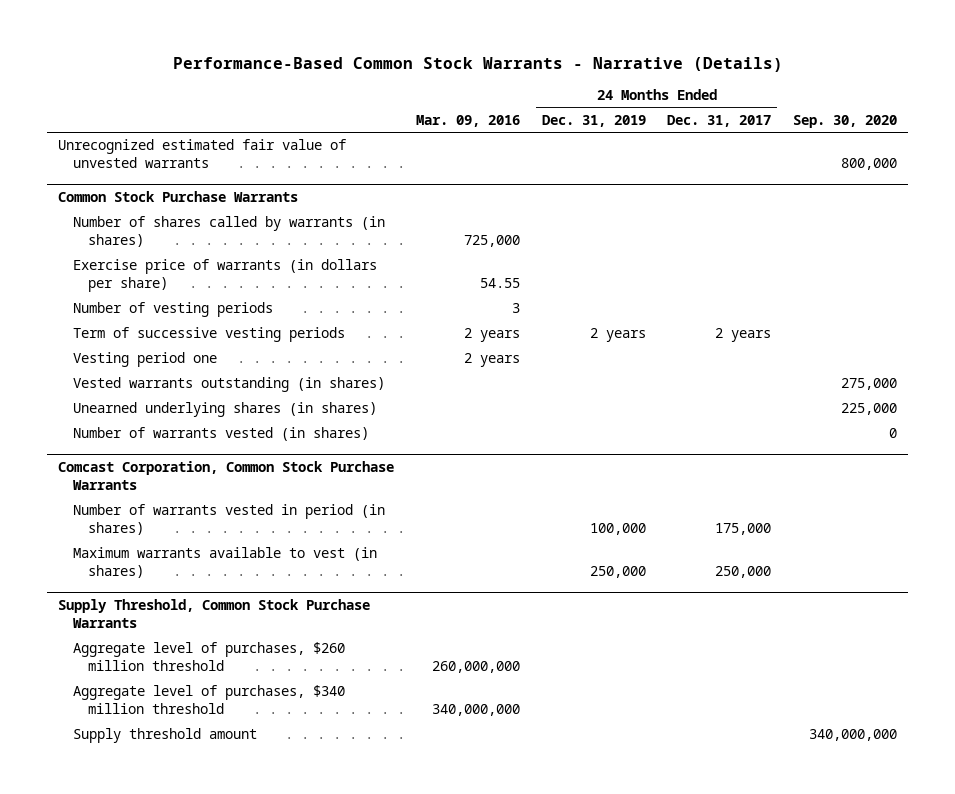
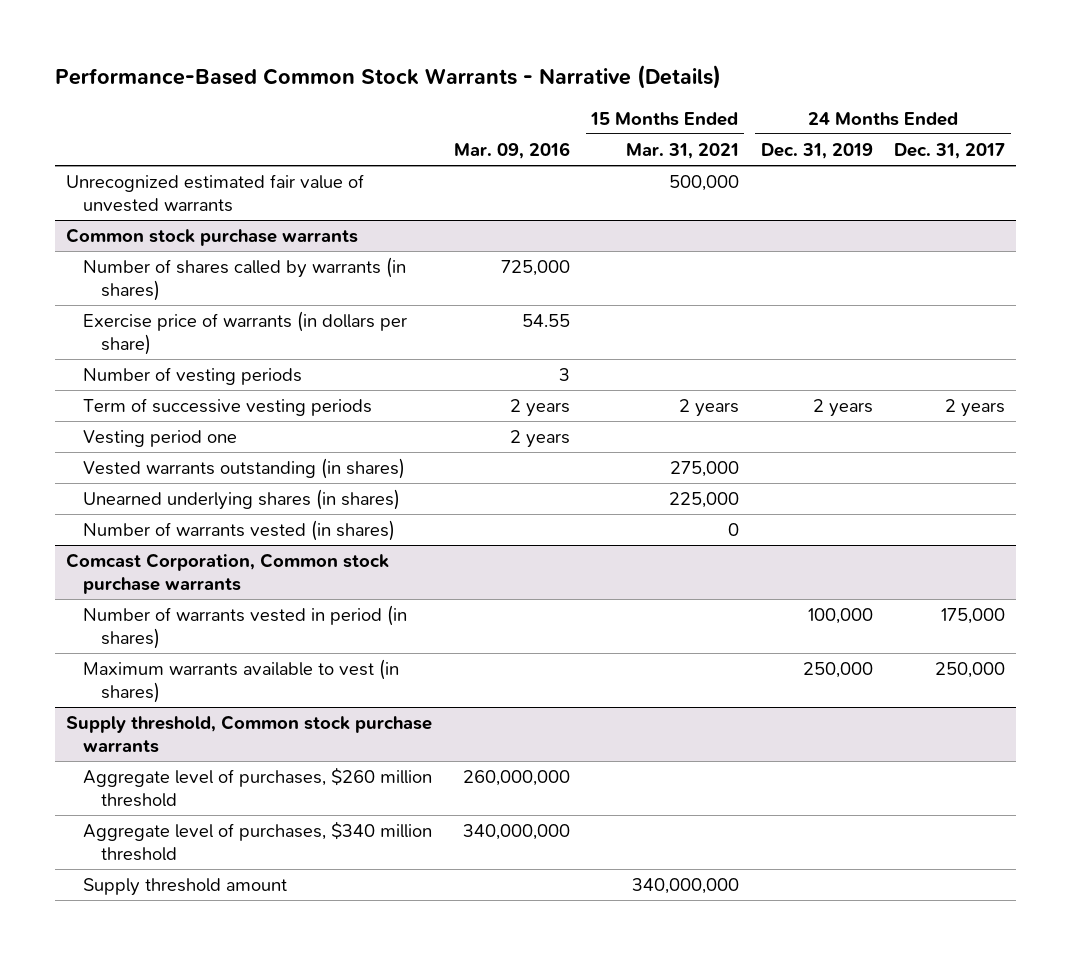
- | Mar. 09, 2016 | 24 Months Ended Dec. 31, 2019 | 24 Months Ended Dec. 31, 2017 | Sep. 30, 2020
+ | Mar. 09, 2016 | 15 Months Ended Mar. 31, 2021 | 24 Months Ended Dec. 31, 2019 | 24 Months Ended Dec. 31, 2017
- Common Stock Purchase Warrants
+ Common stock purchase warrants
- Comcast Corporation, Common Stock Purchase Warrants
+ Comcast Corporation, Common stock purchase warrants
- Supply Threshold, Common Stock Purchase Warrants
+ Supply threshold, Common stock purchase warrants

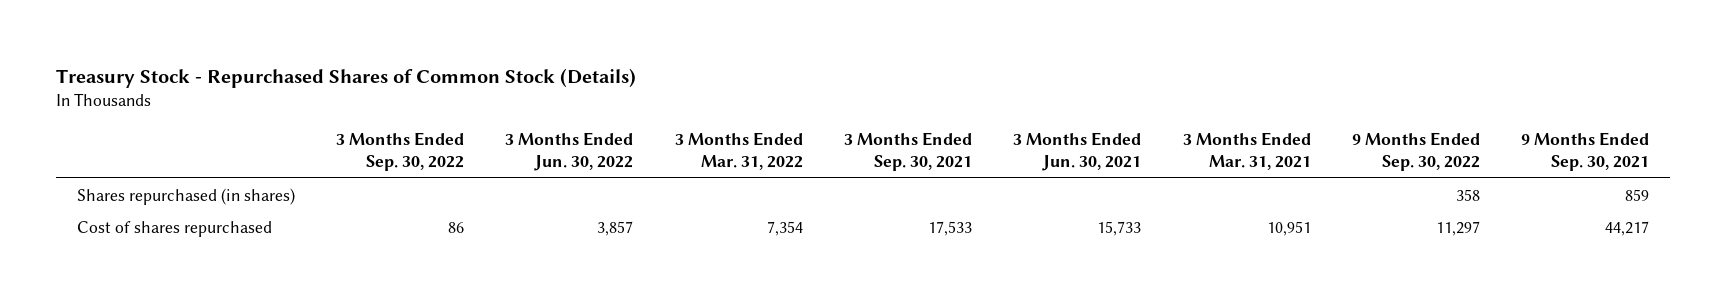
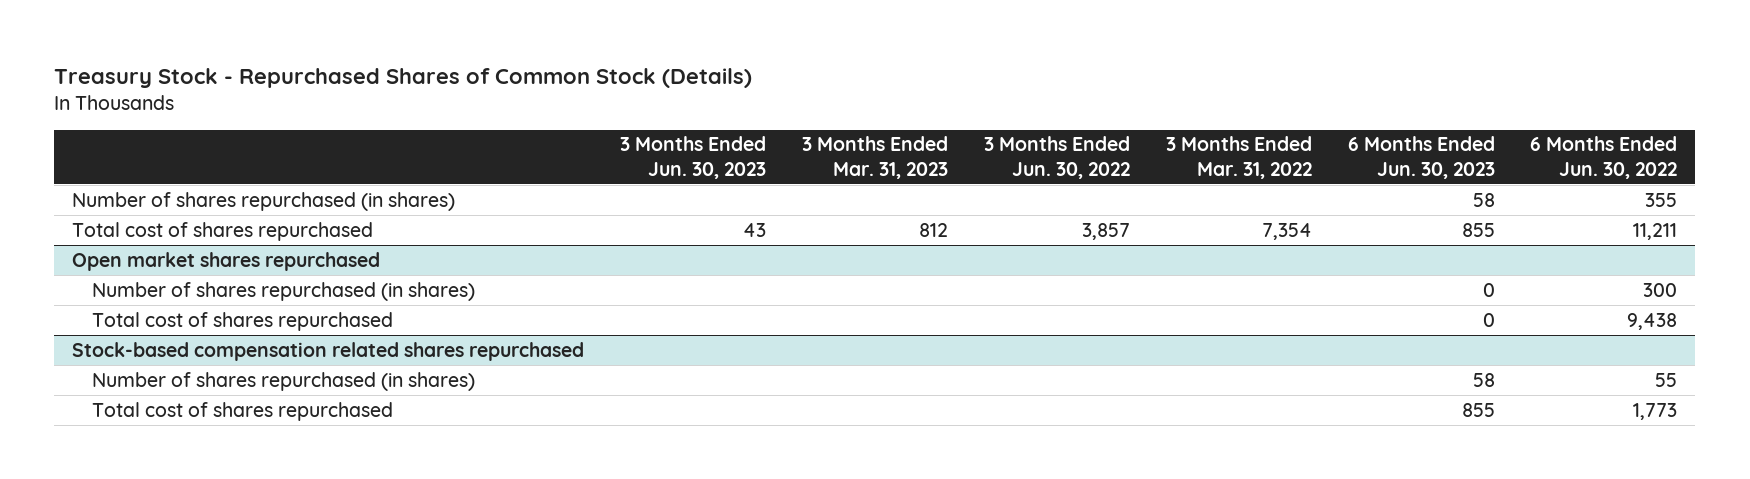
- | 3 Months Ended Sep. 30, 2022 | 3 Months Ended Jun. 30, 2022 | 3 Months Ended Mar. 31, 2022 | 3 Months Ended Sep. 30, 2021 | 3 Months Ended Jun. 30, 2021 | 3 Months Ended Mar. 31, 2021 | 9 Months Ended Sep. 30, 2022 | 9 Months Ended Sep. 30, 2021
+ | 3 Months Ended Jun. 30, 2023 | 3 Months Ended Mar. 31, 2023 | 3 Months Ended Jun. 30, 2022 | 3 Months Ended Mar. 31, 2022 | 6 Months Ended Jun. 30, 2023 | 6 Months Ended Jun. 30, 2022
- Shares repurchased (in shares) | | | | | | | 358 | 859
- Cost of shares repurchased | 86 | 3,857 | 7,354 | 17,533 | 15,733 | 10,951 | 11,297 | 44,217
+ Number of shares repurchased (in shares) | | | | | 58 | 355
+ Total cost of shares repurchased | 43 | 812 | 3,857 | 7,354 | 855 | 11,211
+ Open market shares repurchased
+ Number of shares repurchased (in shares) | | | | | 0 | 300
+ Total cost of shares repurchased | | | | | 0 | 9,438
+ Stock-based compensation related shares repurchased
+ Number of shares repurchased (in shares) | | | | | 58 | 55
+ Total cost of shares repurchased | | | | | 855 | 1,773

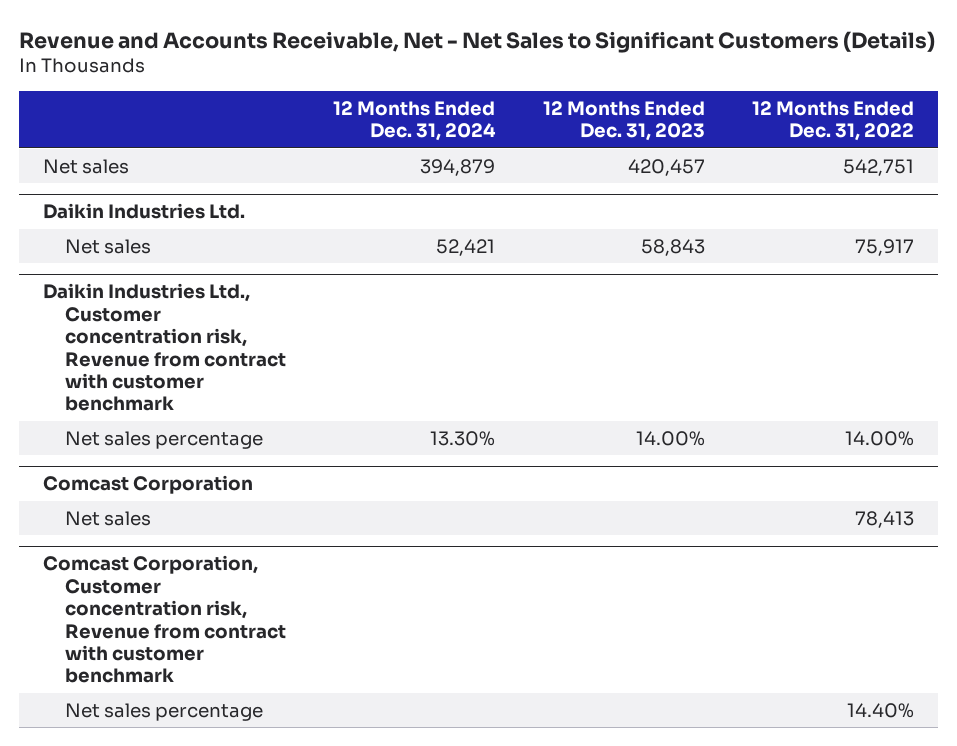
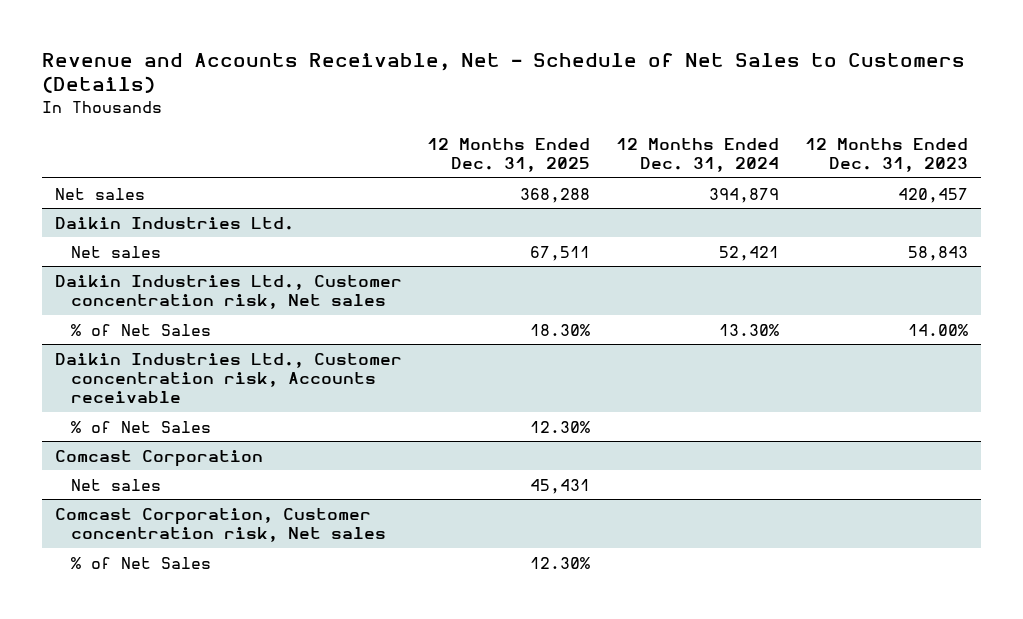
- Revenue and Accounts Receivable, Net - Net Sales to Significant Customers (Details)
+ Revenue and Accounts Receivable, Net - Schedule of Net Sales to Customers (Details)
- | 12 Months Ended Dec. 31, 2024 | 12 Months Ended Dec. 31, 2023 | 12 Months Ended Dec. 31, 2022
+ | 12 Months Ended Dec. 31, 2025 | 12 Months Ended Dec. 31, 2024 | 12 Months Ended Dec. 31, 2023
- Daikin Industries Ltd., Customer concentration risk, Revenue from contract with customer benchmark
- Net sales percentage | 13.30% | 14.00% | 14.00%
+ Daikin Industries Ltd., Customer concentration risk, Net sales
+ % of Net Sales | 18.30% | 13.30% | 14.00%
+ Daikin Industries Ltd., Customer concentration risk, Accounts receivable
+ % of Net Sales | 12.30% | |
- Comcast Corporation, Customer concentration risk, Revenue from contract with customer benchmark
- Net sales percentage | | | 14.40%
+ Comcast Corporation, Customer concentration risk, Net sales
+ % of Net Sales | 12.30% | |

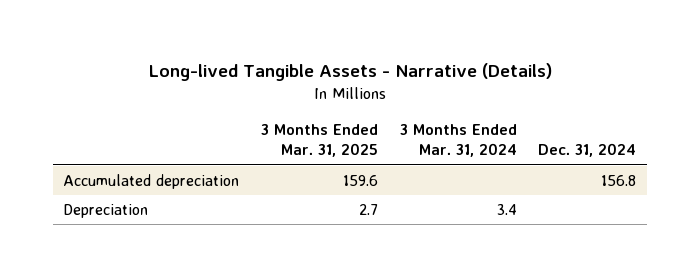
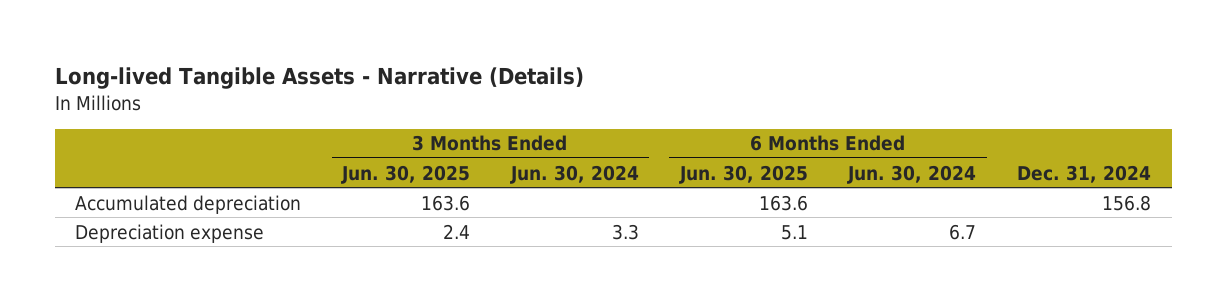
- | 3 Months Ended Mar. 31, 2025 | 3 Months Ended Mar. 31, 2024 | Dec. 31, 2024
+ | 3 Months Ended Jun. 30, 2025 | 3 Months Ended Jun. 30, 2024 | 6 Months Ended Jun. 30, 2025 | 6 Months Ended Jun. 30, 2024 | Dec. 31, 2024
- Depreciation | 2.7 | 3.4 |
+ Depreciation expense | 2.4 | 3.3 | 5.1 | 6.7 |

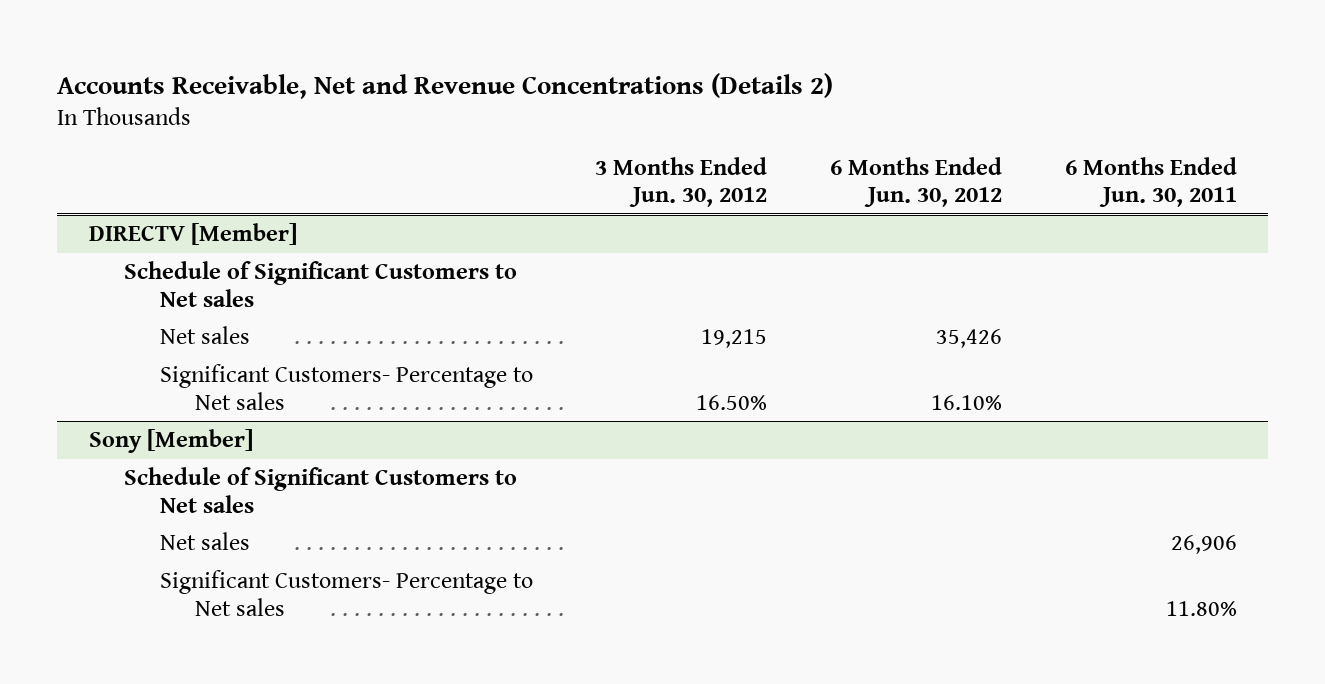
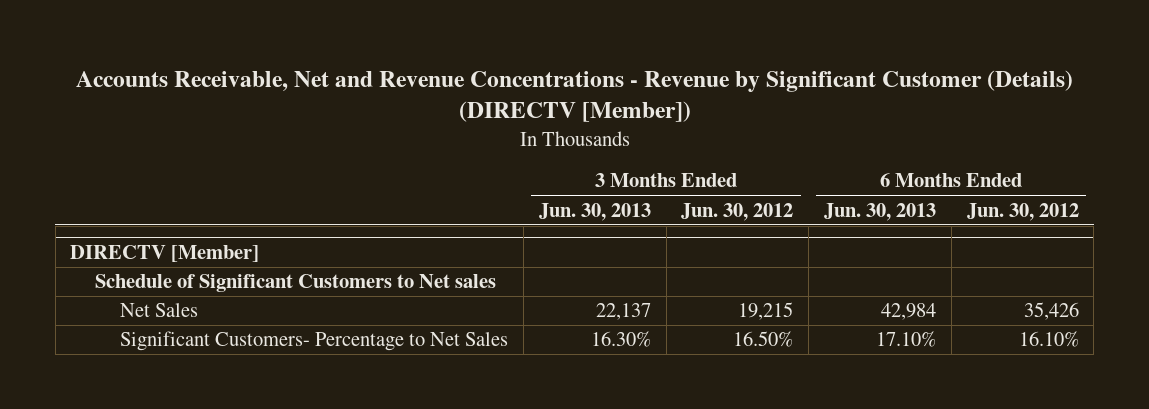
- Accounts Receivable, Net and Revenue Concentrations (Details 2)
+ Accounts Receivable, Net and Revenue Concentrations - Revenue by Significant Customer (Details) (DIRECTV [Member])
- | 3 Months Ended Jun. 30, 2012 | 6 Months Ended Jun. 30, 2012 | 6 Months Ended Jun. 30, 2011
+ | 3 Months Ended Jun. 30, 2013 | 3 Months Ended Jun. 30, 2012 | 6 Months Ended Jun. 30, 2013 | 6 Months Ended Jun. 30, 2012
@ DIRECTV [Member]
- Net sales | 19,215 | 35,426 |
- Significant Customers- Percentage to Net sales | 16.50% | 16.10% |
- Sony [Member]
- Schedule of Significant Customers to Net sales
- Net sales | | | 26,906
- Significant Customers- Percentage to Net sales | | | 11.80%
@ DIRECTV [Member]
+ Net Sales | 22,137 | 19,215 | 42,984 | 35,426
+ Significant Customers- Percentage to Net Sales | 16.30% | 16.50% | 17.10% | 16.10%

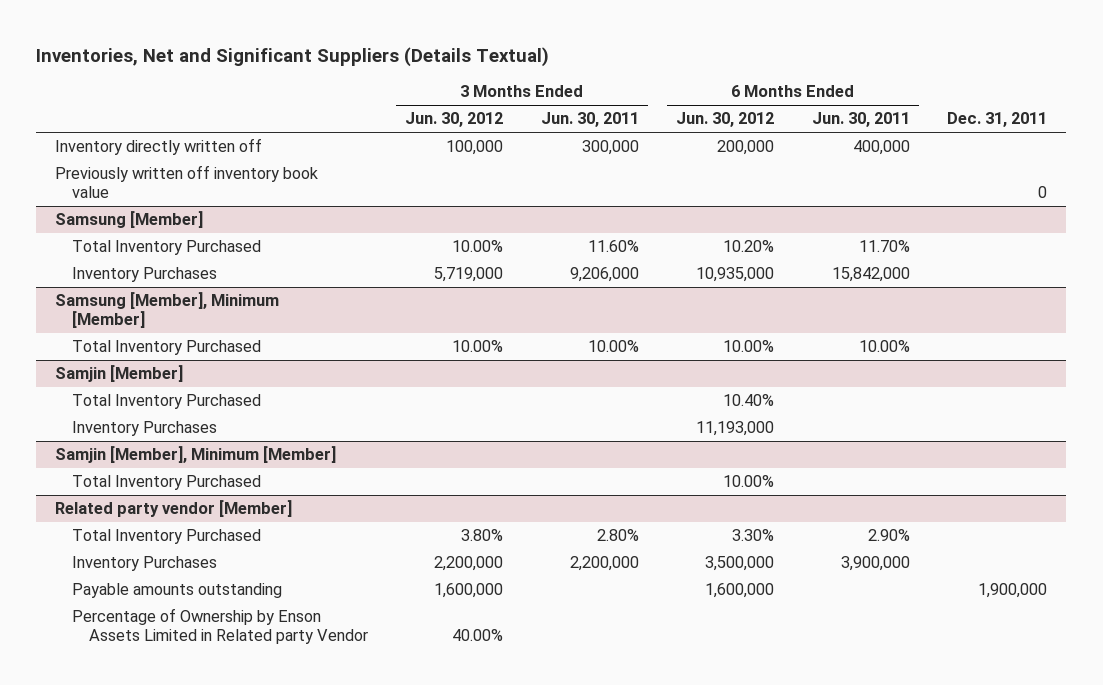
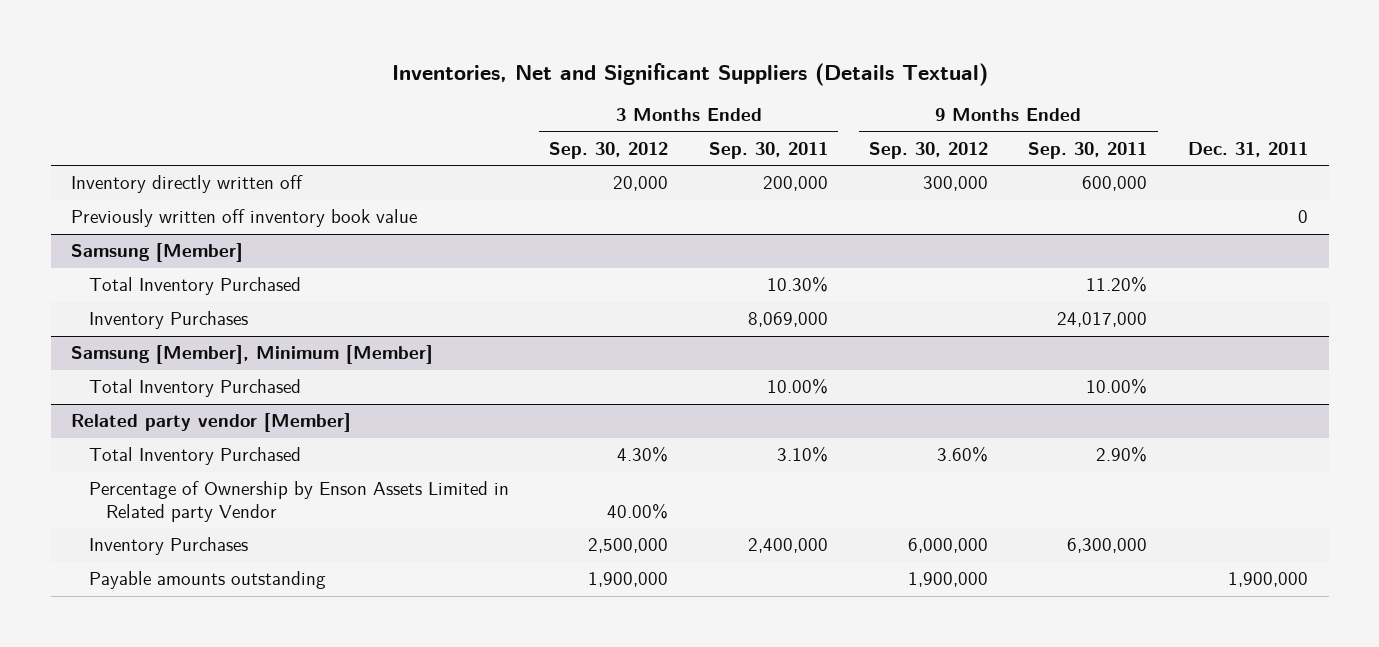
- | 3 Months Ended Jun. 30, 2012 | 3 Months Ended Jun. 30, 2011 | 6 Months Ended Jun. 30, 2012 | 6 Months Ended Jun. 30, 2011 | Dec. 31, 2011
+ | 3 Months Ended Sep. 30, 2012 | 3 Months Ended Sep. 30, 2011 | 9 Months Ended Sep. 30, 2012 | 9 Months Ended Sep. 30, 2011 | Dec. 31, 2011
- Samjin [Member]
- Total Inventory Purchased | | | 10.40% | |
- Inventory Purchases | | | 11,193,000 | |
- Samjin [Member], Minimum [Member]
- Total Inventory Purchased | | | 10.00% | |
@ Related party vendor [Member]
moved up: Percentage of Ownership by Enson Assets Limited in Related party Vendor | 40.00% | | | |

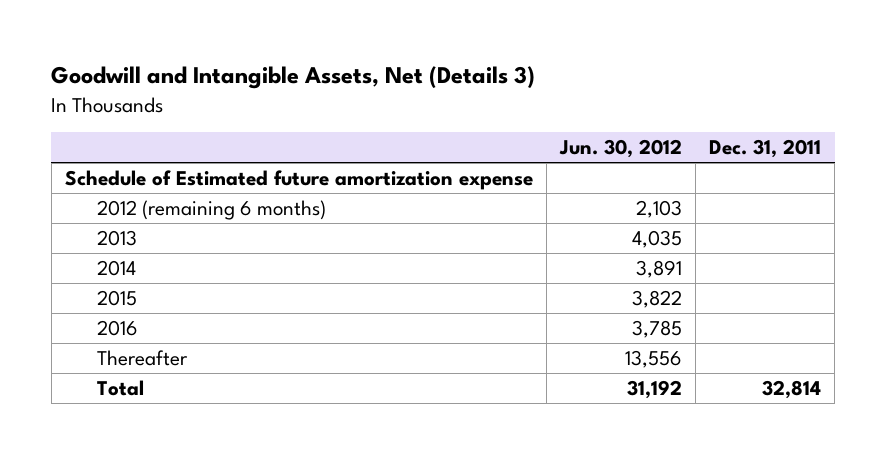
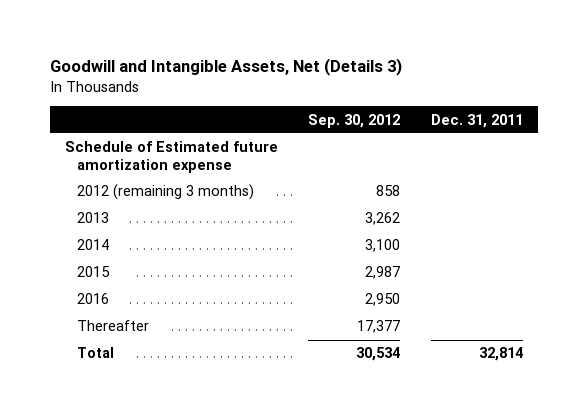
- | Jun. 30, 2012 | Dec. 31, 2011
+ | Sep. 30, 2012 | Dec. 31, 2011
- 2012 (remaining 6 months) | 2,103 |
+ 2012 (remaining 3 months) | 858 |

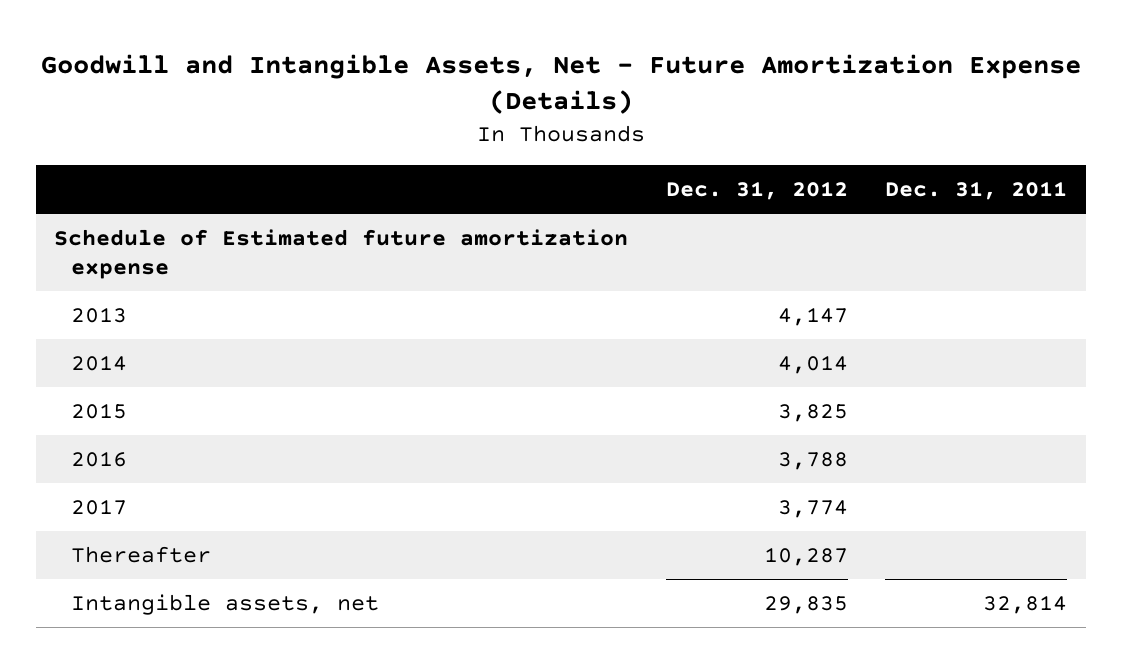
- Goodwill and Intangible Assets, Net (Details 3)
+ Goodwill and Intangible Assets, Net - Future Amortization Expense (Details)
- | Sep. 30, 2012 | Dec. 31, 2011
+ | Dec. 31, 2012 | Dec. 31, 2011
- 2012 (remaining 3 months) | 858 |
+ 2017 | 3,774 |
- Total | 30,534 | 32,814
+ Intangible assets, net | 29,835 | 32,814

